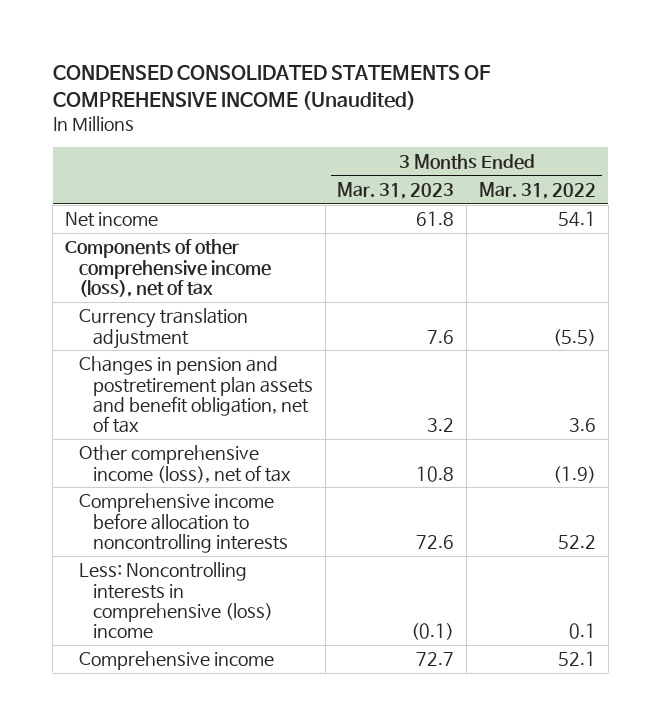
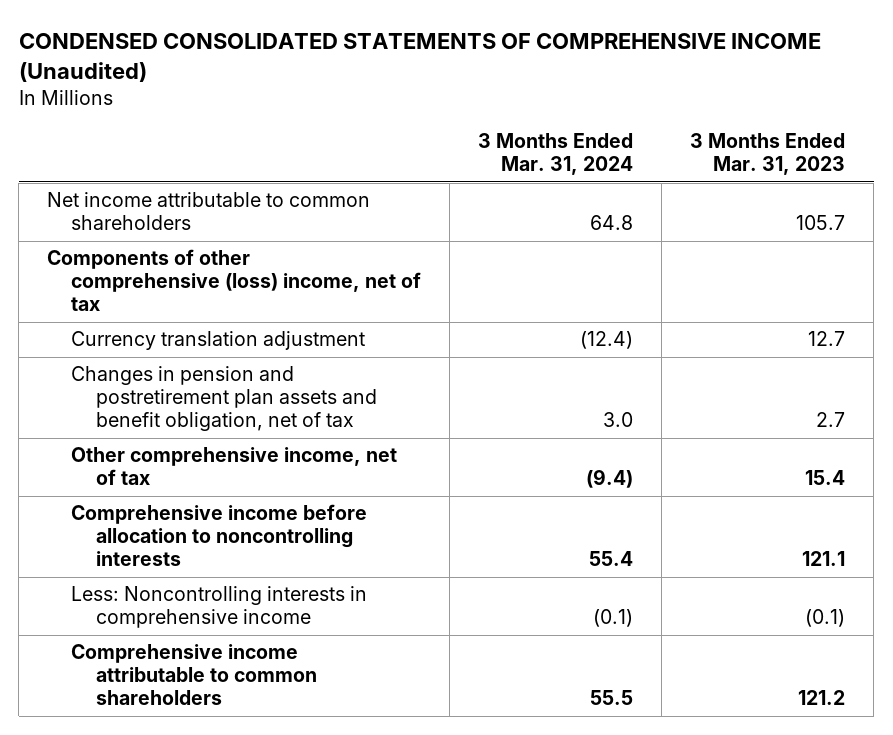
- | 3 Months Ended Mar. 31, 2023 | 3 Months Ended Mar. 31, 2022
+ | 3 Months Ended Mar. 31, 2024 | 3 Months Ended Mar. 31, 2023
- Net income | 61.8 | 54.1
- Components of other comprehensive income (loss), net of tax
- Currency translation adjustment | 7.6 | (5.5)
- Changes in pension and postretirement plan assets and benefit obligation, net of tax | 3.2 | 3.6
- Other comprehensive income (loss), net of tax | 10.8 | (1.9)
- Comprehensive income before allocation to noncontrolling interests | 72.6 | 52.2
- Less: Noncontrolling interests in comprehensive (loss) income | (0.1) | 0.1
- Comprehensive income | 72.7 | 52.1
+ Net income attributable to common shareholders | 64.8 | 105.7
+ Components of other comprehensive (loss) income, net of tax
+ Currency translation adjustment | (12.4) | 12.7
+ Changes in pension and postretirement plan assets and benefit obligation, net of tax | 3.0 | 2.7
+ Other comprehensive income, net of tax | (9.4) | 15.4
+ Comprehensive income before allocation to noncontrolling interests | 55.4 | 121.1
+ Less: Noncontrolling interests in comprehensive income | (0.1) | (0.1)
+ Comprehensive income attributable to common shareholders | 55.5 | 121.2

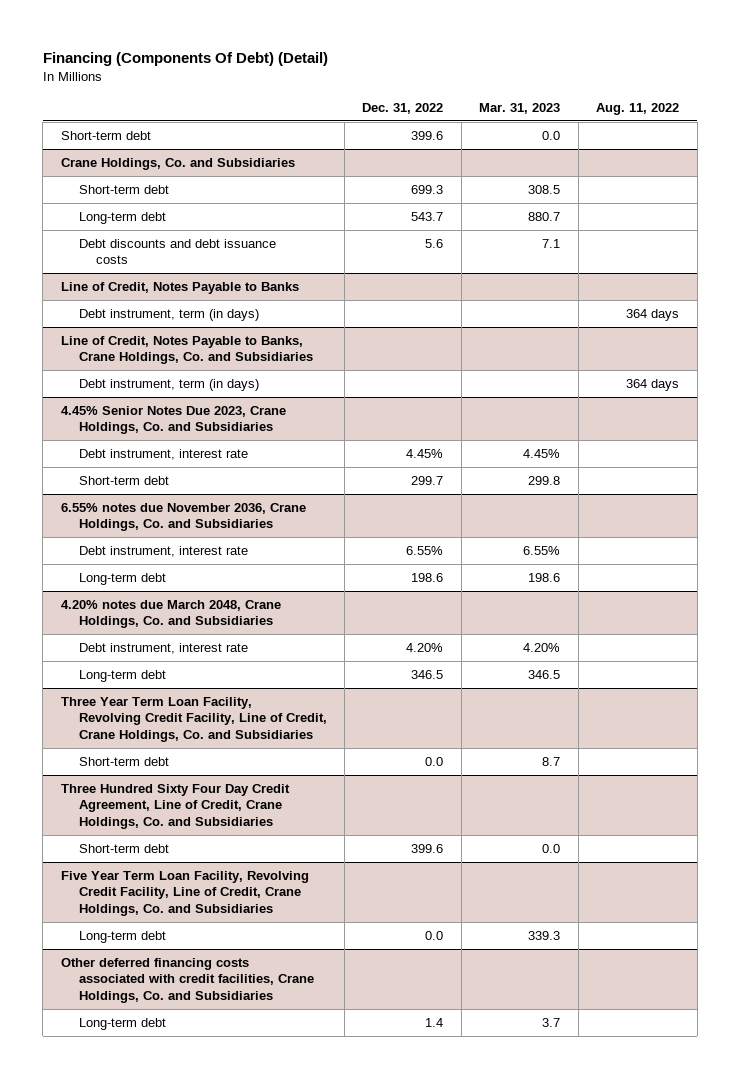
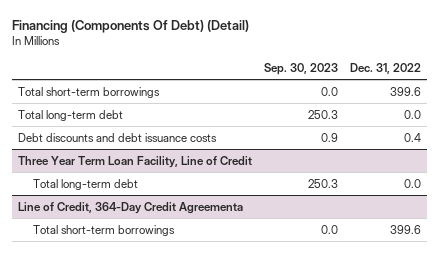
- | Dec. 31, 2022 | Mar. 31, 2023 | Aug. 11, 2022
+ | Sep. 30, 2023 | Dec. 31, 2022
- Short-term debt | 399.6 | 0.0 |
- Crane Holdings, Co. and Subsidiaries
- Short-term debt | 699.3 | 308.5 |
- Long-term debt | 543.7 | 880.7 |
- Debt discounts and debt issuance costs | 5.6 | 7.1 |
- Line of Credit, Notes Payable to Banks
- Debt instrument, term (in days) | | | 364 days
- Line of Credit, Notes Payable to Banks, Crane Holdings, Co. and Subsidiaries
- Debt instrument, term (in days) | | | 364 days
- 4.45% Senior Notes Due 2023, Crane Holdings, Co. and Subsidiaries
- Debt instrument, interest rate | 4.45% | 4.45% |
- Short-term debt | 299.7 | 299.8 |
- 6.55% notes due November 2036, Crane Holdings, Co. and Subsidiaries
- Debt instrument, interest rate | 6.55% | 6.55% |
- Long-term debt | 198.6 | 198.6 |
- 4.20% notes due March 2048, Crane Holdings, Co. and Subsidiaries
- Debt instrument, interest rate | 4.20% | 4.20% |
- Long-term debt | 346.5 | 346.5 |
- Three Year Term Loan Facility, Revolving Credit Facility, Line of Credit, Crane Holdings, Co. and Subsidiaries
- Short-term debt | 0.0 | 8.7 |
- Three Hundred Sixty Four Day Credit Agreement, Line of Credit, Crane Holdings, Co. and Subsidiaries
- Short-term debt | 399.6 | 0.0 |
- Five Year Term Loan Facility, Revolving Credit Facility, Line of Credit, Crane Holdings, Co. and Subsidiaries
- Long-term debt | 0.0 | 339.3 |
- Other deferred financing costs associated with credit facilities, Crane Holdings, Co. and Subsidiaries
- Long-term debt | 1.4 | 3.7 |
+ Total short-term borrowings | 0.0 | 399.6
+ Total long-term debt | 250.3 | 0.0
+ Debt discounts and debt issuance costs | 0.9 | 0.4
+ Three Year Term Loan Facility, Line of Credit
+ Total long-term debt | 250.3 | 0.0
+ Line of Credit, 364-Day Credit Agreementa
+ Total short-term borrowings | 0.0 | 399.6

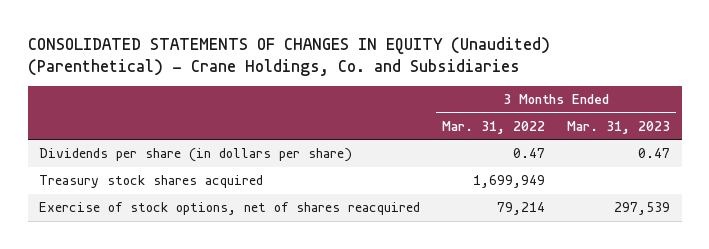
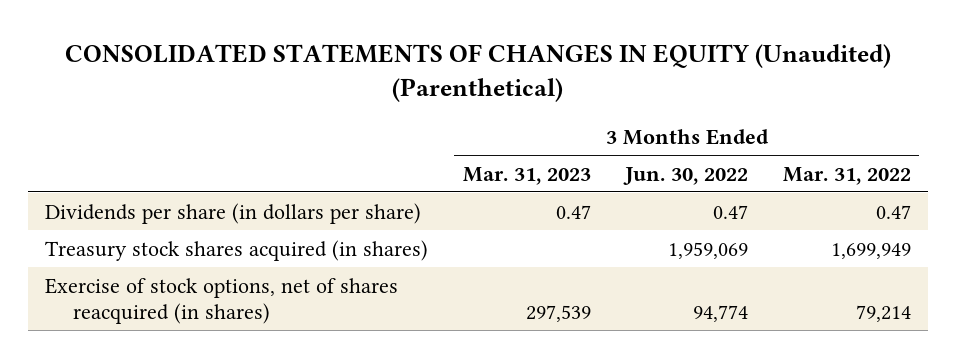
- CONSOLIDATED STATEMENTS OF CHANGES IN EQUITY (Unaudited) (Parenthetical) - Crane Holdings, Co. and Subsidiaries
+ CONSOLIDATED STATEMENTS OF CHANGES IN EQUITY (Unaudited) (Parenthetical)
- | 3 Months Ended Mar. 31, 2022 | 3 Months Ended Mar. 31, 2023
+ | 3 Months Ended Mar. 31, 2023 | 3 Months Ended Jun. 30, 2022 | 3 Months Ended Mar. 31, 2022
- Treasury stock shares acquired | 1,699,949 |
- Exercise of stock options, net of shares reacquired | 79,214 | 297,539
+ Treasury stock shares acquired (in shares) | | 1,959,069 | 1,699,949
+ Exercise of stock options, net of shares reacquired (in shares) | 297,539 | 94,774 | 79,214

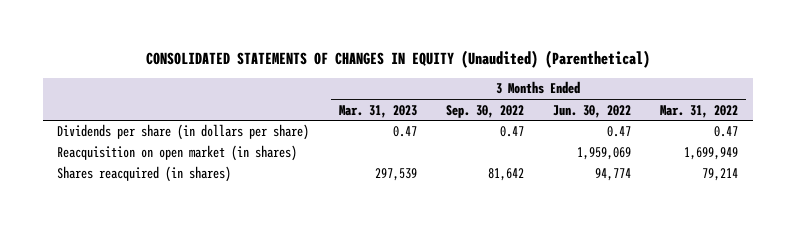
- | 3 Months Ended Mar. 31, 2023 | 3 Months Ended Jun. 30, 2022 | 3 Months Ended Mar. 31, 2022
+ | 3 Months Ended Mar. 31, 2023 | 3 Months Ended Sep. 30, 2022 | 3 Months Ended Jun. 30, 2022 | 3 Months Ended Mar. 31, 2022
- Treasury stock shares acquired (in shares) | | 1,959,069 | 1,699,949
- Exercise of stock options, net of shares reacquired (in shares) | 297,539 | 94,774 | 79,214
+ Reacquisition on open market (in shares) | | | 1,959,069 | 1,699,949
+ Shares reacquired (in shares) | 297,539 | 81,642 | 94,774 | 79,214

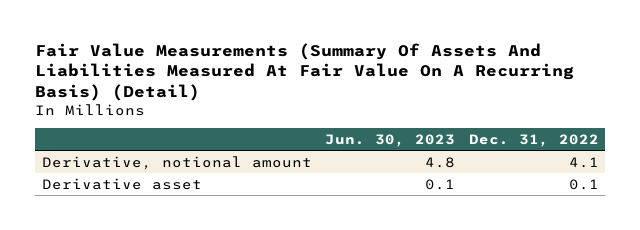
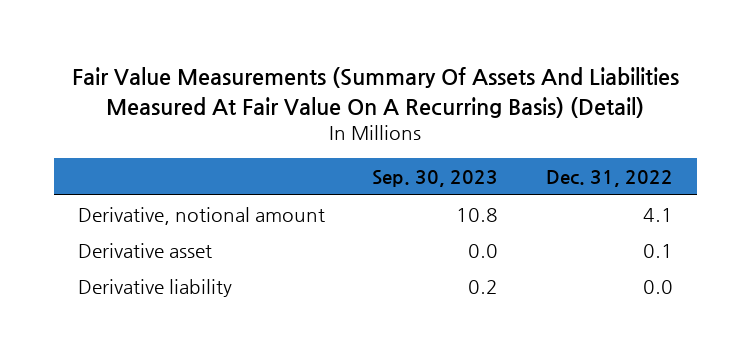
- | Jun. 30, 2023 | Dec. 31, 2022
+ | Sep. 30, 2023 | Dec. 31, 2022
+ Derivative liability | 0.2 | 0.0

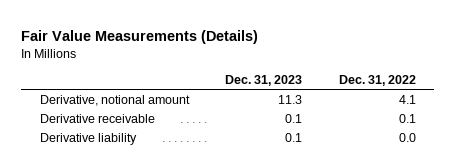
- Fair Value Measurements (Summary Of Assets And Liabilities Measured At Fair Value On A Recurring Basis) (Detail)
+ Fair Value Measurements (Details)
- | Sep. 30, 2023 | Dec. 31, 2022
+ | Dec. 31, 2023 | Dec. 31, 2022
- Derivative asset | 0.0 | 0.1
+ Derivative receivable | 0.1 | 0.1

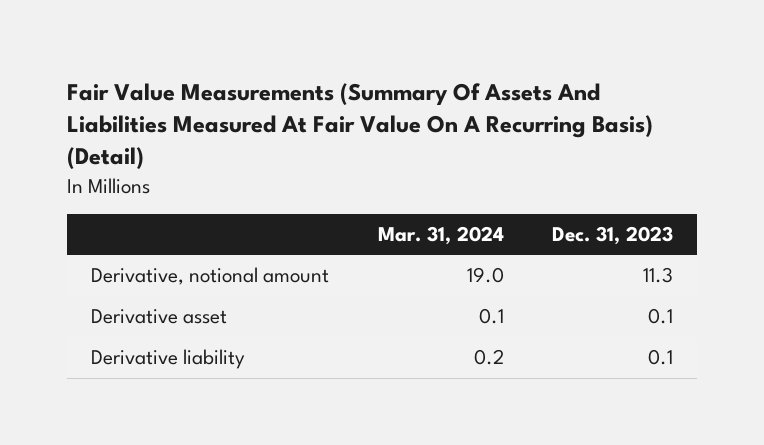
- Fair Value Measurements (Details)
+ Fair Value Measurements (Summary Of Assets And Liabilities Measured At Fair Value On A Recurring Basis) (Detail)
- | Dec. 31, 2023 | Dec. 31, 2022
+ | Mar. 31, 2024 | Dec. 31, 2023
- Derivative receivable | 0.1 | 0.1
+ Derivative asset | 0.1 | 0.1

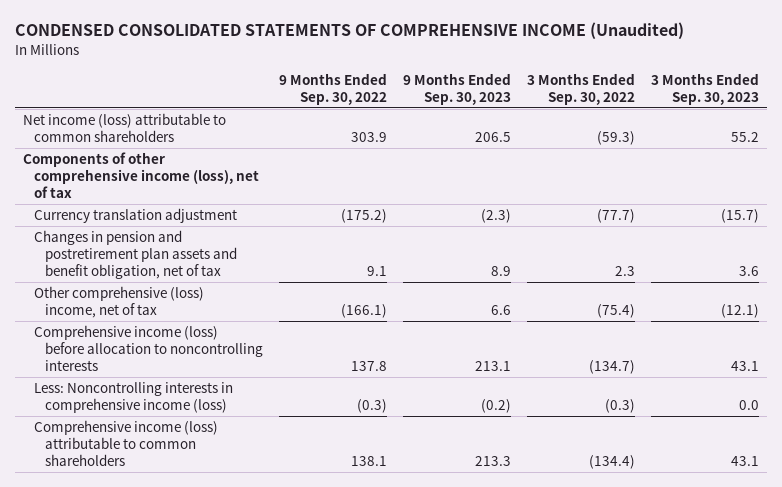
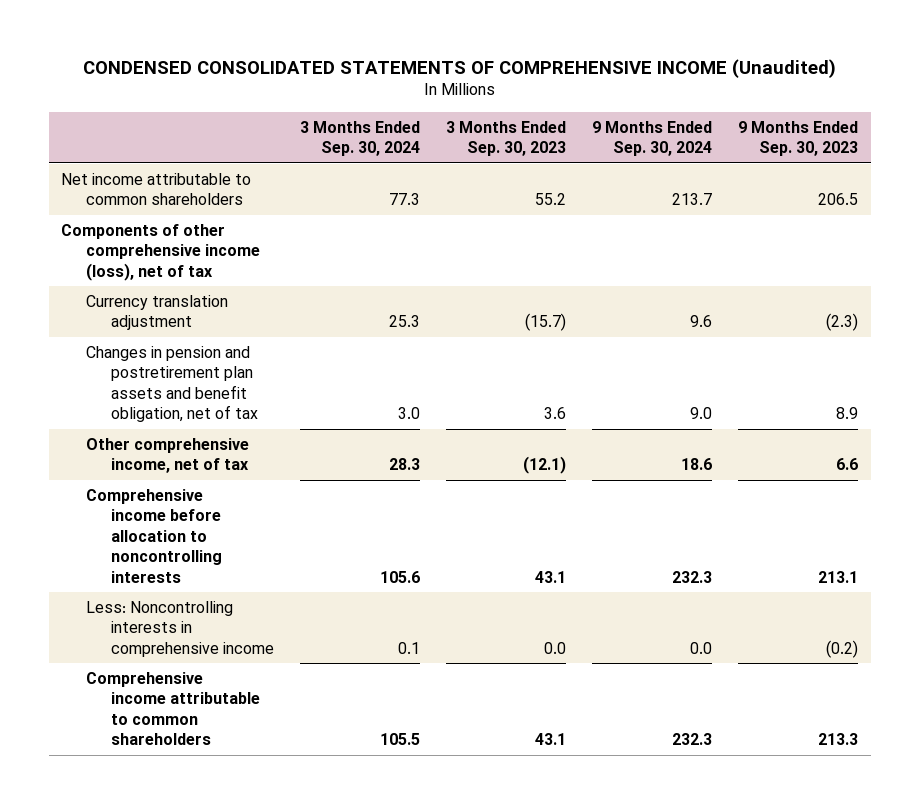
- | 9 Months Ended Sep. 30, 2022 | 9 Months Ended Sep. 30, 2023 | 3 Months Ended Sep. 30, 2022 | 3 Months Ended Sep. 30, 2023
+ | 3 Months Ended Sep. 30, 2024 | 3 Months Ended Sep. 30, 2023 | 9 Months Ended Sep. 30, 2024 | 9 Months Ended Sep. 30, 2023
- Net income (loss) attributable to common shareholders | 303.9 | 206.5 | (59.3) | 55.2
+ Net income attributable to common shareholders | 77.3 | 55.2 | 213.7 | 206.5
- Other comprehensive (loss) income, net of tax | (166.1) | 6.6 | (75.4) | (12.1)
- Comprehensive income (loss) before allocation to noncontrolling interests | 137.8 | 213.1 | (134.7) | 43.1
- Less: Noncontrolling interests in comprehensive income (loss) | (0.3) | (0.2) | (0.3) | 0.0
- Comprehensive income (loss) attributable to common shareholders | 138.1 | 213.3 | (134.4) | 43.1
+ Other comprehensive income, net of tax | 28.3 | (12.1) | 18.6 | 6.6
+ Comprehensive income before allocation to noncontrolling interests | 105.6 | 43.1 | 232.3 | 213.1
+ Less: Noncontrolling interests in comprehensive income | 0.1 | 0.0 | 0.0 | (0.2)
+ Comprehensive income attributable to common shareholders | 105.5 | 43.1 | 232.3 | 213.3

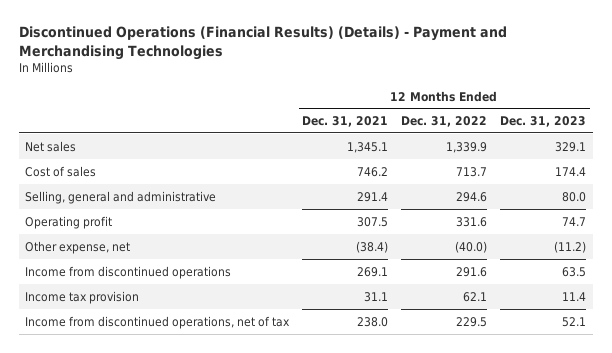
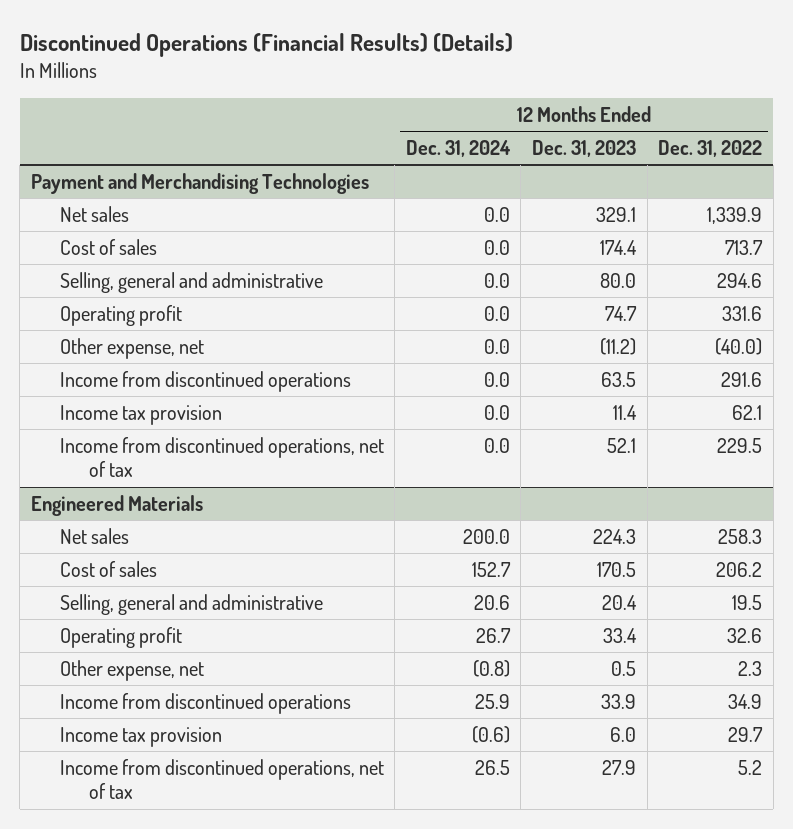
- Discontinued Operations (Financial Results) (Details) - Payment and Merchandising Technologies
+ Discontinued Operations (Financial Results) (Details)
- | 12 Months Ended Dec. 31, 2021 | 12 Months Ended Dec. 31, 2022 | 12 Months Ended Dec. 31, 2023
+ | 12 Months Ended Dec. 31, 2024 | 12 Months Ended Dec. 31, 2023 | 12 Months Ended Dec. 31, 2022
+ Payment and Merchandising Technologies
+ Engineered Materials
+ Net sales | 200.0 | 224.3 | 258.3
+ Cost of sales | 152.7 | 170.5 | 206.2
+ Selling, general and administrative | 20.6 | 20.4 | 19.5
+ Operating profit | 26.7 | 33.4 | 32.6
+ Other expense, net | (0.8) | 0.5 | 2.3
+ Income from discontinued operations | 25.9 | 33.9 | 34.9
+ Income tax provision | (0.6) | 6.0 | 29.7
+ Income from discontinued operations, net of tax | 26.5 | 27.9 | 5.2

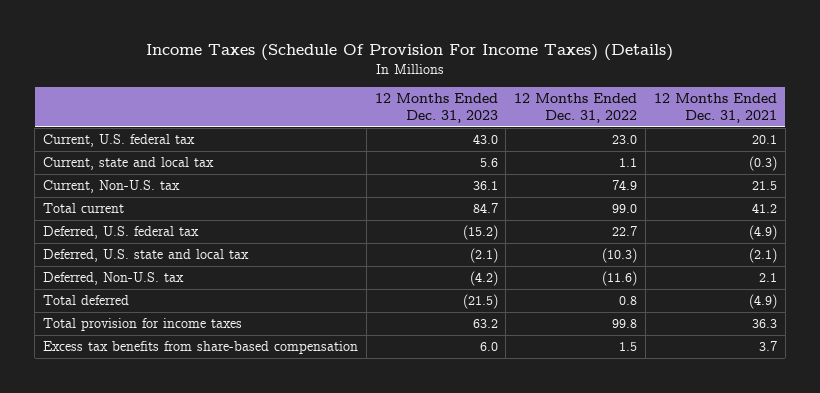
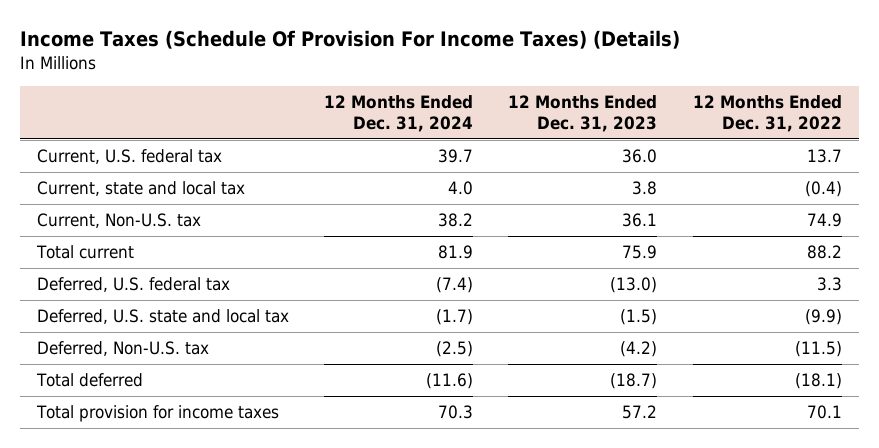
- | 12 Months Ended Dec. 31, 2023 | 12 Months Ended Dec. 31, 2022 | 12 Months Ended Dec. 31, 2021
+ | 12 Months Ended Dec. 31, 2024 | 12 Months Ended Dec. 31, 2023 | 12 Months Ended Dec. 31, 2022
- Current, U.S. federal tax | 43.0 | 23.0 | 20.1
- Current, state and local tax | 5.6 | 1.1 | (0.3)
+ Current, U.S. federal tax | 39.7 | 36.0 | 13.7
+ Current, state and local tax | 4.0 | 3.8 | (0.4)
- Total current | 84.7 | 99.0 | 41.2
- Deferred, U.S. federal tax | (15.2) | 22.7 | (4.9)
- Deferred, U.S. state and local tax | (2.1) | (10.3) | (2.1)
- Deferred, Non-U.S. tax | (4.2) | (11.6) | 2.1
- Total deferred | (21.5) | 0.8 | (4.9)
- Total provision for income taxes | 63.2 | 99.8 | 36.3
- Excess tax benefits from share-based compensation | 6.0 | 1.5 | 3.7
+ Total current | 81.9 | 75.9 | 88.2
+ Deferred, U.S. federal tax | (7.4) | (13.0) | 3.3
+ Deferred, U.S. state and local tax | (1.7) | (1.5) | (9.9)
+ Deferred, Non-U.S. tax | (2.5) | (4.2) | (11.5)
+ Total deferred | (11.6) | (18.7) | (18.1)
+ Total provision for income taxes | 70.3 | 57.2 | 70.1

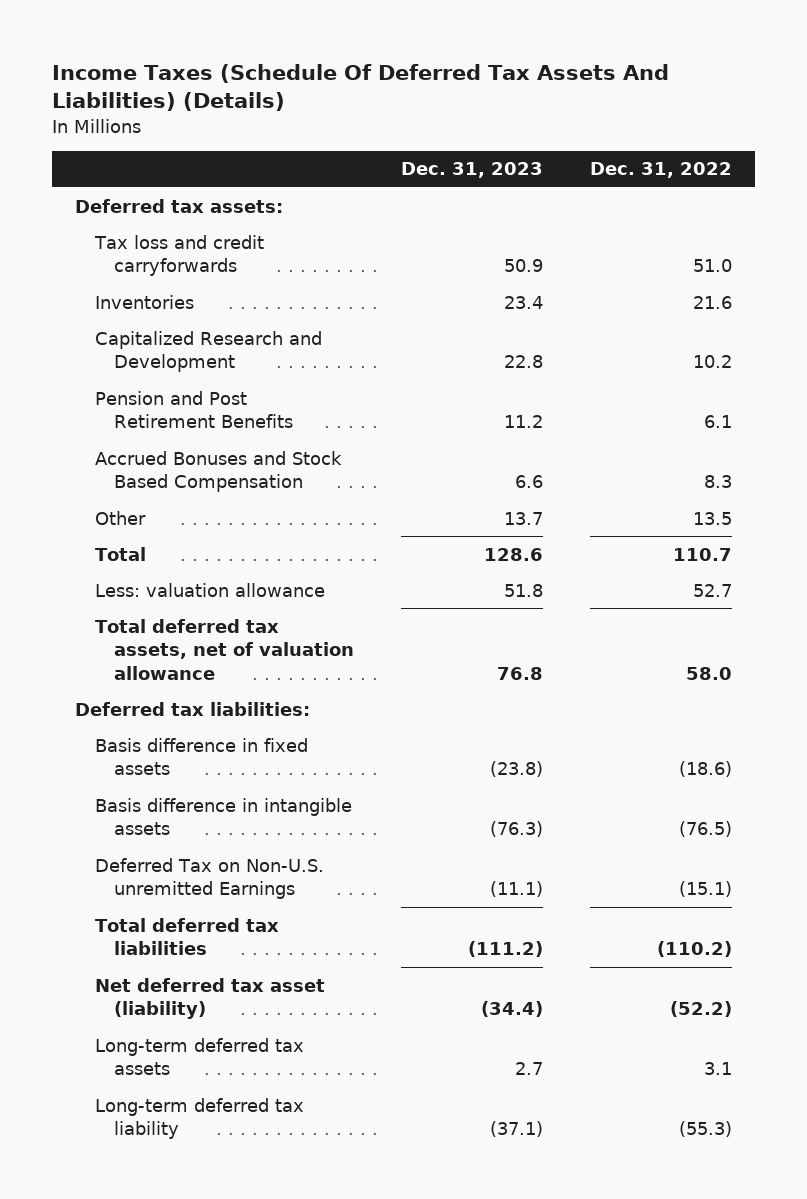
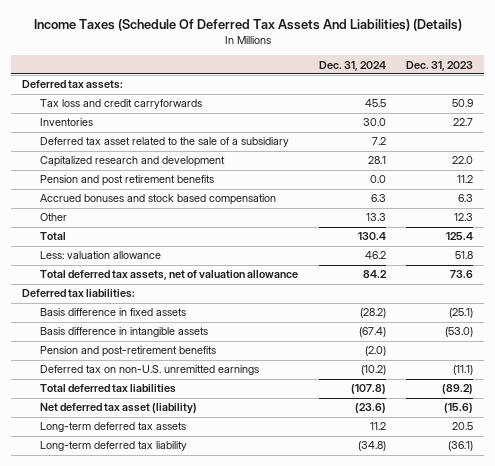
- | Dec. 31, 2023 | Dec. 31, 2022
+ | Dec. 31, 2024 | Dec. 31, 2023
- Inventories | 23.4 | 21.6
- Capitalized Research and Development | 22.8 | 10.2
- Pension and Post Retirement Benefits | 11.2 | 6.1
- Accrued Bonuses and Stock Based Compensation | 6.6 | 8.3
- Other | 13.7 | 13.5
- Total | 128.6 | 110.7
+ Inventories | 30.0 | 22.7
+ Deferred tax asset related to the sale of a subsidiary | 7.2 |
+ Capitalized research and development | 28.1 | 22.0
+ Pension and post retirement benefits | 0.0 | 11.2
+ Accrued bonuses and stock based compensation | 6.3 | 6.3
+ Other | 13.3 | 12.3
+ Total | 130.4 | 125.4
- Total deferred tax assets, net of valuation allowance | 76.8 | 58.0
+ Total deferred tax assets, net of valuation allowance | 84.2 | 73.6
- Basis difference in fixed assets | (23.8) | (18.6)
- Basis difference in intangible assets | (76.3) | (76.5)
- Deferred Tax on Non-U.S. unremitted Earnings | (11.1) | (15.1)
- Total deferred tax liabilities | (111.2) | (110.2)
- Net deferred tax asset (liability) | (34.4) | (52.2)
- Long-term deferred tax assets | 2.7 | 3.1
- Long-term deferred tax liability | (37.1) | (55.3)
+ Basis difference in fixed assets | (28.2) | (25.1)
+ Basis difference in intangible assets | (67.4) | (53.0)
+ Pension and post-retirement benefits | (2.0) |
+ Deferred tax on non-U.S. unremitted earnings | (10.2) | (11.1)
+ Total deferred tax liabilities | (107.8) | (89.2)
+ Net deferred tax asset (liability) | (23.6) | (15.6)
+ Long-term deferred tax assets | 11.2 | 20.5
+ Long-term deferred tax liability | (34.8) | (36.1)

